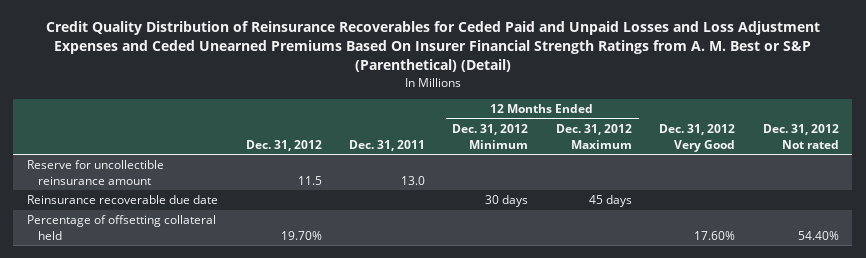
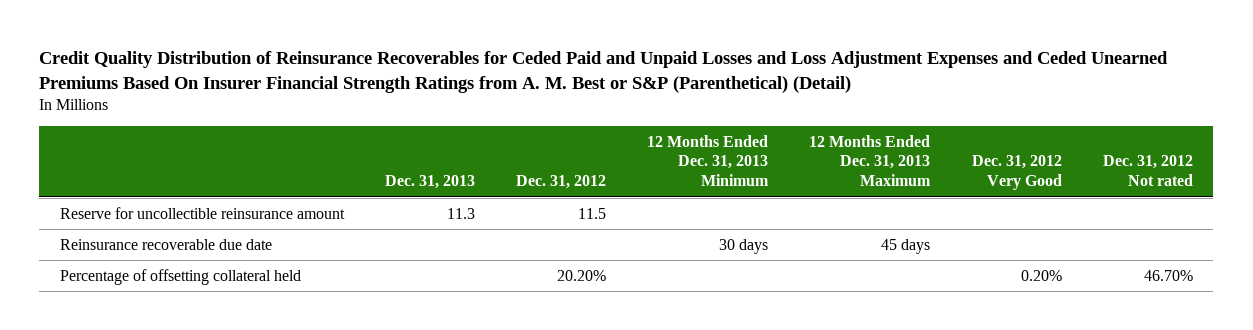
- | Dec. 31, 2012 | Dec. 31, 2011 | 12 Months Ended Dec. 31, 2012 Minimum | 12 Months Ended Dec. 31, 2012 Maximum | Dec. 31, 2012 Very Good | Dec. 31, 2012 Not rated
+ | Dec. 31, 2013 | Dec. 31, 2012 | 12 Months Ended Dec. 31, 2013 Minimum | 12 Months Ended Dec. 31, 2013 Maximum | Dec. 31, 2012 Very Good | Dec. 31, 2012 Not rated
- Percentage of offsetting collateral held | 19.70% | | | | 17.60% | 54.40%
+ Percentage of offsetting collateral held | | 20.20% | | | 0.20% | 46.70%

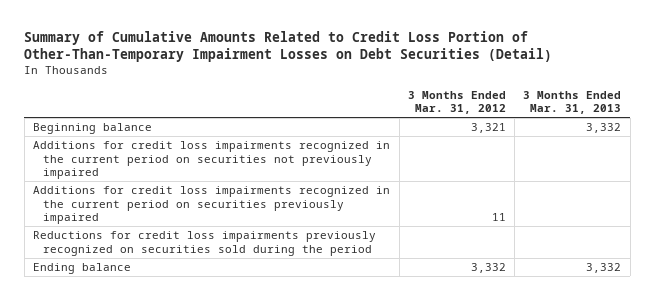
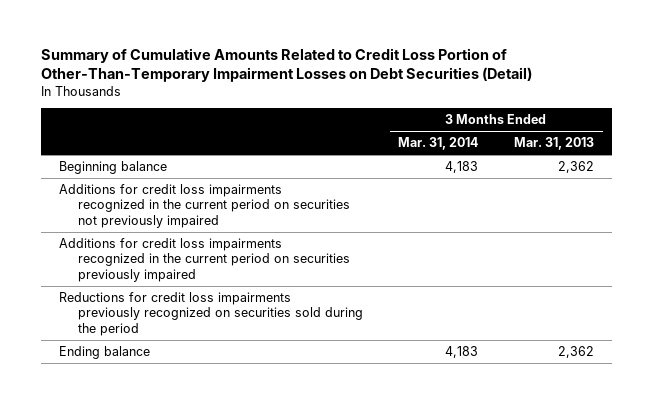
- | 3 Months Ended Mar. 31, 2012 | 3 Months Ended Mar. 31, 2013
+ | 3 Months Ended Mar. 31, 2014 | 3 Months Ended Mar. 31, 2013
- Beginning balance | 3,321 | 3,332
+ Beginning balance | 4,183 | 2,362
- Ending balance | 3,332 | 3,332
+ Ending balance | 4,183 | 2,362

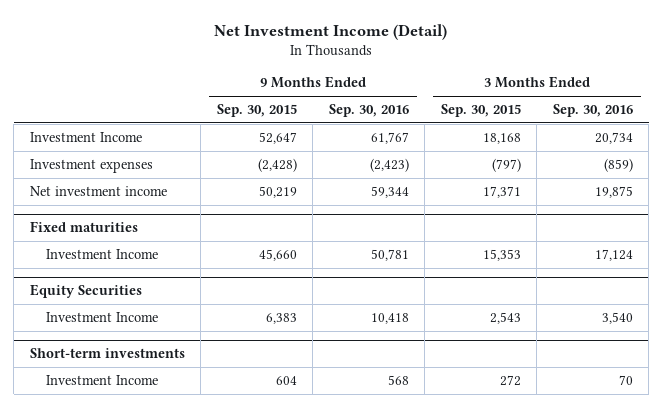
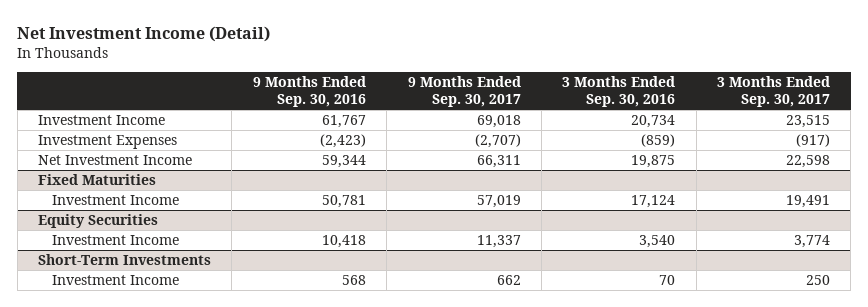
- | 9 Months Ended Sep. 30, 2015 | 9 Months Ended Sep. 30, 2016 | 3 Months Ended Sep. 30, 2015 | 3 Months Ended Sep. 30, 2016
+ | 9 Months Ended Sep. 30, 2016 | 9 Months Ended Sep. 30, 2017 | 3 Months Ended Sep. 30, 2016 | 3 Months Ended Sep. 30, 2017
- Investment expenses | (2,428) | (2,423) | (797) | (859)
- Net investment income | 50,219 | 59,344 | 17,371 | 19,875
- Fixed maturities
+ Investment Expenses | (2,423) | (2,707) | (859) | (917)
+ Net Investment Income | 59,344 | 66,311 | 19,875 | 22,598
+ Fixed Maturities
- Short-term investments
+ Short-Term Investments

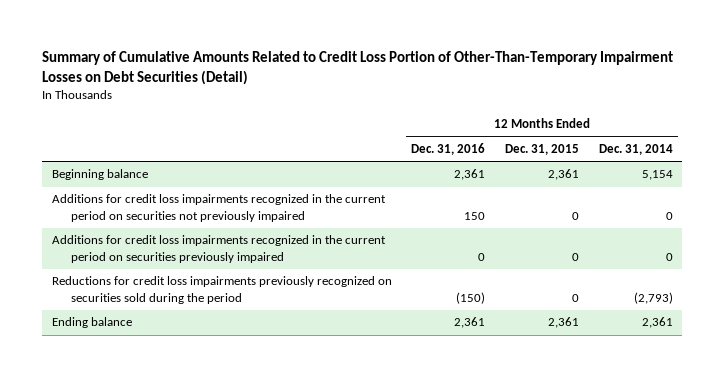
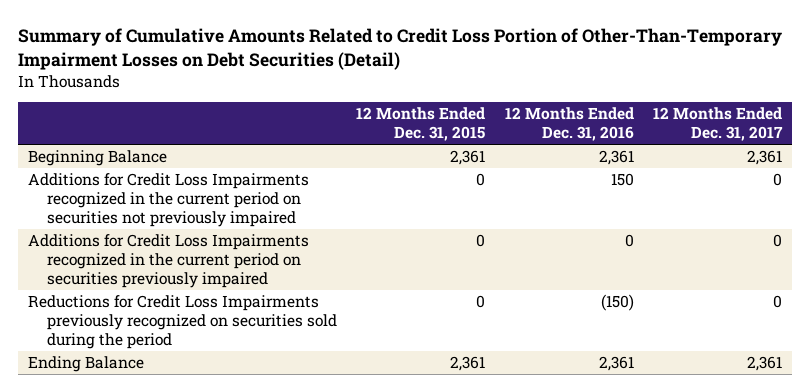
- | 12 Months Ended Dec. 31, 2016 | 12 Months Ended Dec. 31, 2015 | 12 Months Ended Dec. 31, 2014
+ | 12 Months Ended Dec. 31, 2015 | 12 Months Ended Dec. 31, 2016 | 12 Months Ended Dec. 31, 2017
- Beginning balance | 2,361 | 2,361 | 5,154
- Additions for credit loss impairments recognized in the current period on securities not previously impaired | 150 | 0 | 0
- Additions for credit loss impairments recognized in the current period on securities previously impaired | 0 | 0 | 0
- Reductions for credit loss impairments previously recognized on securities sold during the period | (150) | 0 | (2,793)
- Ending balance | 2,361 | 2,361 | 2,361
+ Beginning Balance | 2,361 | 2,361 | 2,361
+ Additions for Credit Loss Impairments recognized in the current period on securities not previously impaired | 0 | 150 | 0
+ Additions for Credit Loss Impairments recognized in the current period on securities previously impaired | 0 | 0 | 0
+ Reductions for Credit Loss Impairments previously recognized on securities sold during the period | 0 | (150) | 0
+ Ending Balance | 2,361 | 2,361 | 2,361

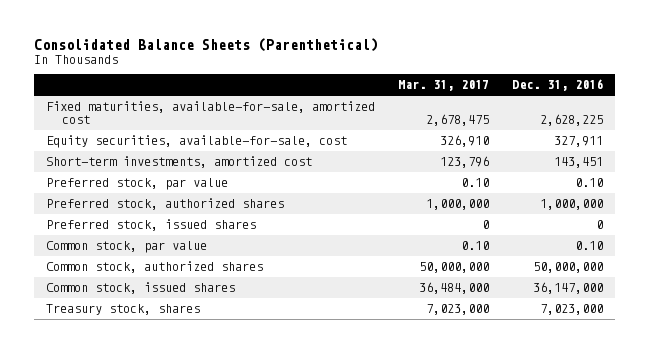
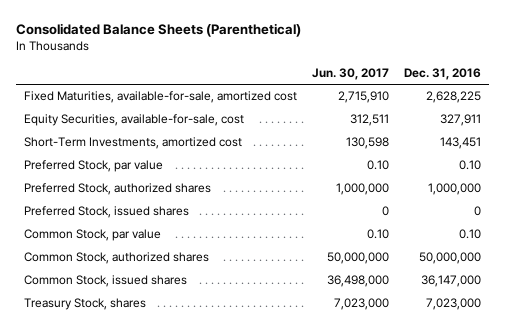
- | Mar. 31, 2017 | Dec. 31, 2016
+ | Jun. 30, 2017 | Dec. 31, 2016
- Fixed maturities, available-for-sale, amortized cost | 2,678,475 | 2,628,225
- Equity securities, available-for-sale, cost | 326,910 | 327,911
- Short-term investments, amortized cost | 123,796 | 143,451
- Preferred stock, par value | 0.10 | 0.10
- Preferred stock, authorized shares | 1,000,000 | 1,000,000
- Preferred stock, issued shares | 0 | 0
- Common stock, par value | 0.10 | 0.10
- Common stock, authorized shares | 50,000,000 | 50,000,000
- Common stock, issued shares | 36,484,000 | 36,147,000
- Treasury stock, shares | 7,023,000 | 7,023,000
+ Fixed Maturities, available-for-sale, amortized cost | 2,715,910 | 2,628,225
+ Equity Securities, available-for-sale, cost | 312,511 | 327,911
+ Short-Term Investments, amortized cost | 130,598 | 143,451
+ Preferred Stock, par value | 0.10 | 0.10
+ Preferred Stock, authorized shares | 1,000,000 | 1,000,000
+ Preferred Stock, issued shares | 0 | 0
+ Common Stock, par value | 0.10 | 0.10
+ Common Stock, authorized shares | 50,000,000 | 50,000,000
+ Common Stock, issued shares | 36,498,000 | 36,147,000
+ Treasury Stock, shares | 7,023,000 | 7,023,000

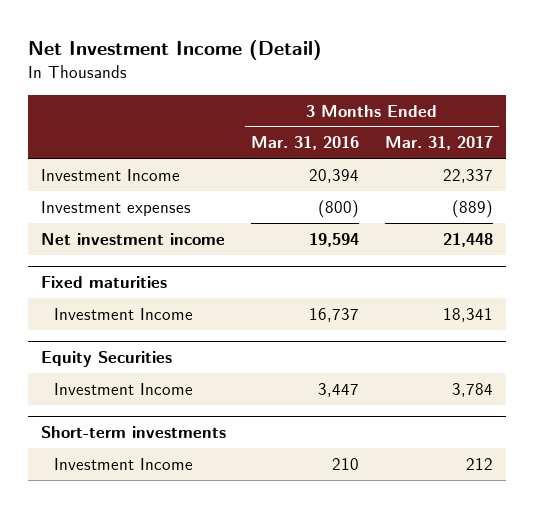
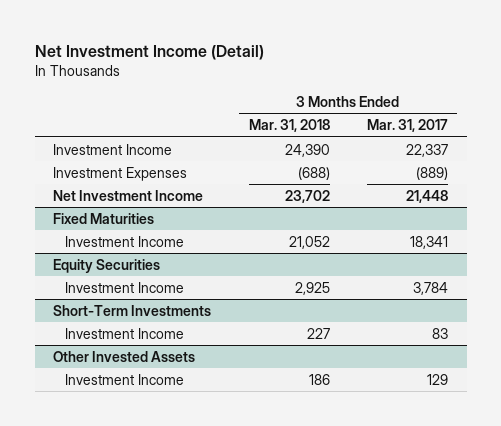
- | 3 Months Ended Mar. 31, 2016 | 3 Months Ended Mar. 31, 2017
+ | 3 Months Ended Mar. 31, 2018 | 3 Months Ended Mar. 31, 2017
- Investment expenses | (800) | (889)
- Net investment income | 19,594 | 21,448
- Fixed maturities
+ Investment Expenses | (688) | (889)
+ Net Investment Income | 23,702 | 21,448
+ Fixed Maturities
- Short-term investments
- Investment Income | 210 | 212
+ Short-Term Investments
+ Investment Income | 227 | 83
+ Other Invested Assets
+ Investment Income | 186 | 129

